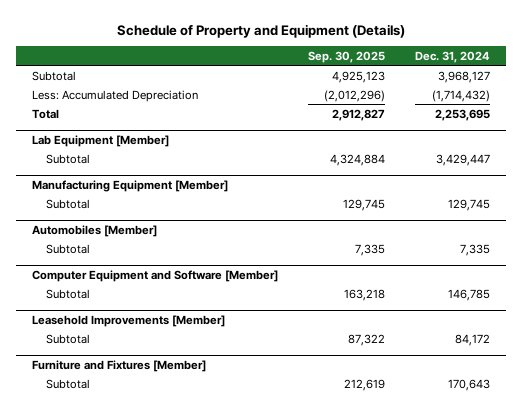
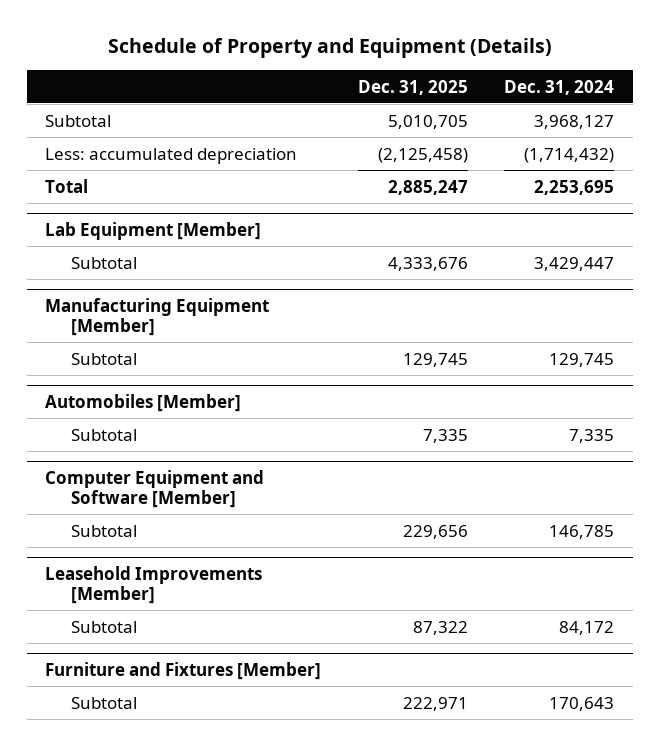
- | Sep. 30, 2025 | Dec. 31, 2024
+ | Dec. 31, 2025 | Dec. 31, 2024
- Less: Accumulated Depreciation | (2,012,296) | (1,714,432)
+ Less: accumulated depreciation | (2,125,458) | (1,714,432)

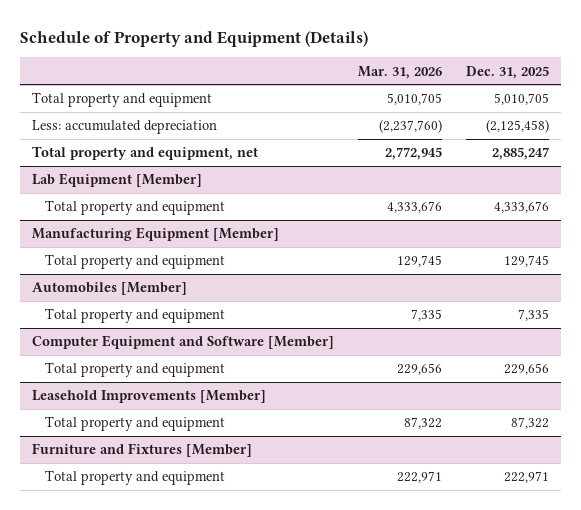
- | Dec. 31, 2025 | Dec. 31, 2024
+ | Mar. 31, 2026 | Dec. 31, 2025
- Subtotal | 5,010,705 | 3,968,127
+ Total property and equipment | 5,010,705 | 5,010,705
- Total | 2,885,247 | 2,253,695
+ Total property and equipment, net | 2,772,945 | 2,885,247
@ Lab Equipment [Member]
- Subtotal | 4,333,676 | 3,429,447
+ Total property and equipment | 4,333,676 | 4,333,676
@ Manufacturing Equipment [Member]
- Subtotal | 129,745 | 129,745
+ Total property and equipment | 129,745 | 129,745
@ Automobiles [Member]
- Subtotal | 7,335 | 7,335
+ Total property and equipment | 7,335 | 7,335
@ Computer Equipment and Software [Member]
- Subtotal | 229,656 | 146,785
+ Total property and equipment | 229,656 | 229,656
@ Leasehold Improvements [Member]
- Subtotal | 87,322 | 84,172
+ Total property and equipment | 87,322 | 87,322
@ Furniture and Fixtures [Member]
- Subtotal | 222,971 | 170,643
+ Total property and equipment | 222,971 | 222,971

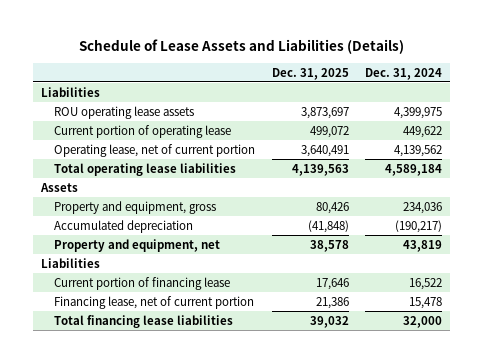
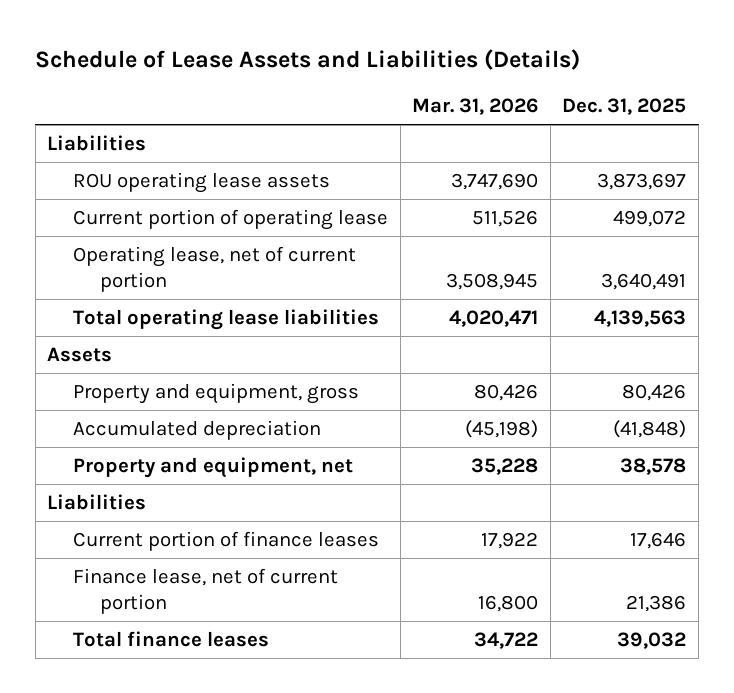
- | Dec. 31, 2025 | Dec. 31, 2024
+ | Mar. 31, 2026 | Dec. 31, 2025
- Current portion of financing lease | 17,646 | 16,522
- Financing lease, net of current portion | 21,386 | 15,478
- Total financing lease liabilities | 39,032 | 32,000
+ Current portion of finance leases | 17,922 | 17,646
+ Finance lease, net of current portion | 16,800 | 21,386
+ Total finance leases | 34,722 | 39,032

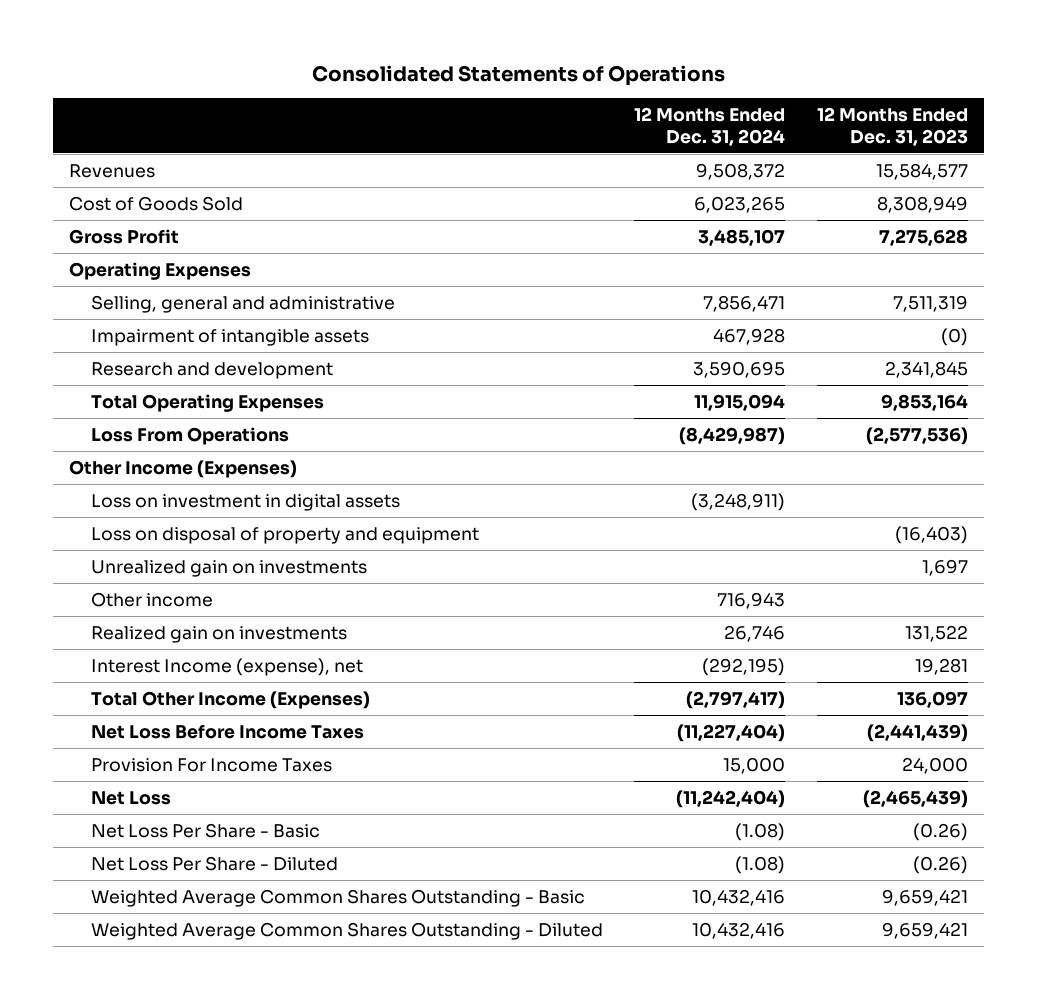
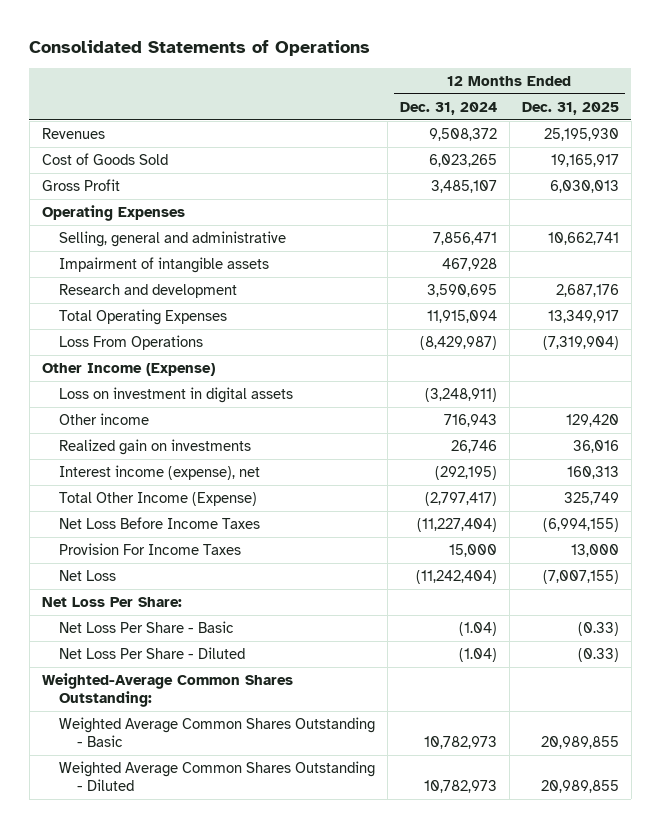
- | 12 Months Ended Dec. 31, 2024 | 12 Months Ended Dec. 31, 2023
+ | 12 Months Ended Dec. 31, 2024 | 12 Months Ended Dec. 31, 2025
- Other Income (Expenses)
+ Other Income (Expense)
- Loss on disposal of property and equipment | | (16,403)
- Unrealized gain on investments | | 1,697
- Interest Income (expense), net | (292,195) | 19,281
- Total Other Income (Expenses) | (2,797,417) | 136,097
+ Interest income (expense), net | (292,195) | 160,313
+ Total Other Income (Expense) | (2,797,417) | 325,749
- Net Loss Per Share - Basic | (1.08) | (0.26)
- Net Loss Per Share - Diluted | (1.08) | (0.26)
- Weighted Average Common Shares Outstanding - Basic | 10,432,416 | 9,659,421
- Weighted Average Common Shares Outstanding - Diluted | 10,432,416 | 9,659,421
+ Net Loss Per Share:
+ Net Loss Per Share - Basic | (1.04) | (0.33)
+ Net Loss Per Share - Diluted | (1.04) | (0.33)
+ Weighted-Average Common Shares Outstanding:
+ Weighted Average Common Shares Outstanding - Basic | 10,782,973 | 20,989,855
+ Weighted Average Common Shares Outstanding - Diluted | 10,782,973 | 20,989,855

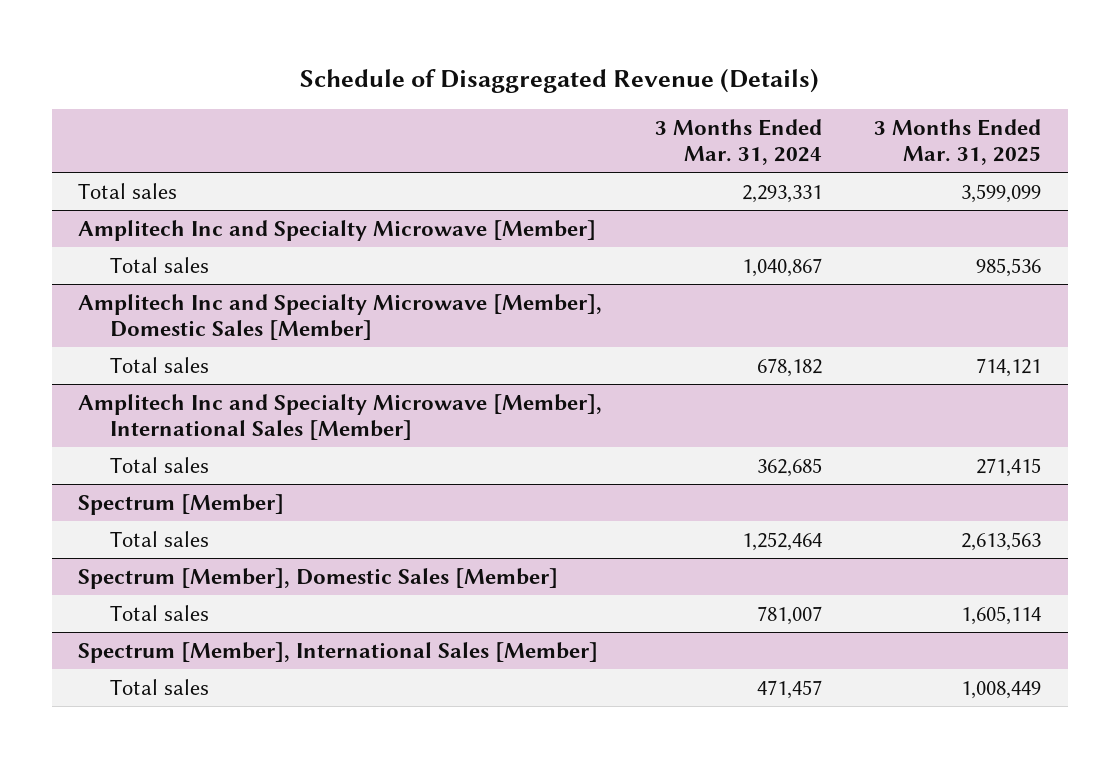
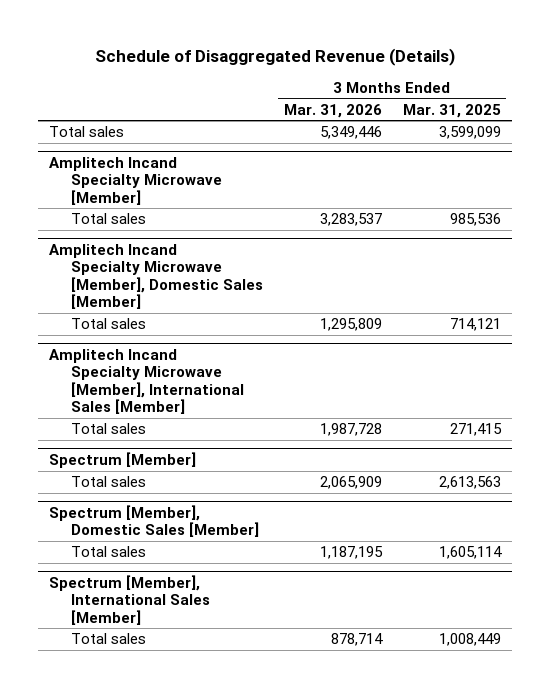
- | 3 Months Ended Mar. 31, 2024 | 3 Months Ended Mar. 31, 2025
+ | 3 Months Ended Mar. 31, 2026 | 3 Months Ended Mar. 31, 2025
- Amplitech Inc and Specialty Microwave [Member]
+ Amplitech Incand Specialty Microwave [Member]
- Amplitech Inc and Specialty Microwave [Member], Domestic Sales [Member]
+ Amplitech Incand Specialty Microwave [Member], Domestic Sales [Member]
- Amplitech Inc and Specialty Microwave [Member], International Sales [Member]
+ Amplitech Incand Specialty Microwave [Member], International Sales [Member]

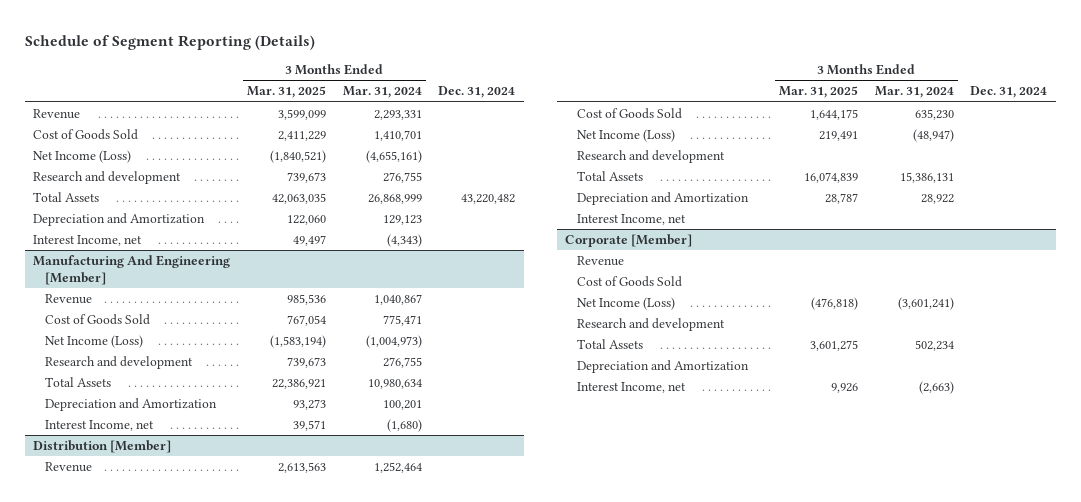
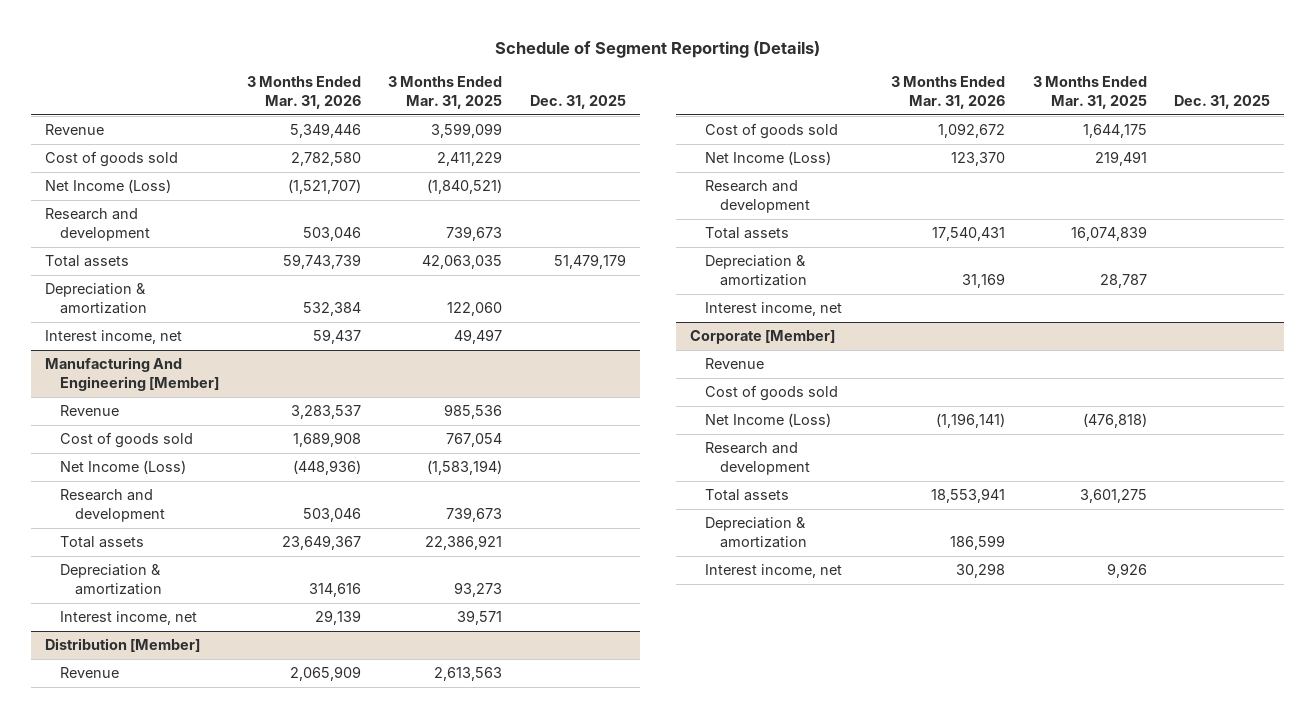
- | 3 Months Ended Mar. 31, 2025 | 3 Months Ended Mar. 31, 2024 | Dec. 31, 2024
+ | 3 Months Ended Mar. 31, 2026 | 3 Months Ended Mar. 31, 2025 | Dec. 31, 2025
- Cost of Goods Sold | 2,411,229 | 1,410,701 |
+ Cost of goods sold | 2,782,580 | 2,411,229 |
- Total Assets | 42,063,035 | 26,868,999 | 43,220,482
- Depreciation and Amortization | 122,060 | 129,123 |
- Interest Income, net | 49,497 | (4,343) |
+ Total assets | 59,743,739 | 42,063,035 | 51,479,179
+ Depreciation & amortization | 532,384 | 122,060 |
+ Interest income, net | 59,437 | 49,497 |
@ Manufacturing And Engineering [Member]
- Cost of Goods Sold | 767,054 | 775,471 |
+ Cost of goods sold | 1,689,908 | 767,054 |
- Total Assets | 22,386,921 | 10,980,634 |
- Depreciation and Amortization | 93,273 | 100,201 |
- Interest Income, net | 39,571 | (1,680) |
+ Total assets | 23,649,367 | 22,386,921 |
+ Depreciation & amortization | 314,616 | 93,273 |
+ Interest income, net | 29,139 | 39,571 |
@ Distribution [Member]
- Cost of Goods Sold | 1,644,175 | 635,230 |
+ Cost of goods sold | 1,092,672 | 1,644,175 |
- Total Assets | 16,074,839 | 15,386,131 |
- Depreciation and Amortization | 28,787 | 28,922 |
- Interest Income, net
+ Total assets | 17,540,431 | 16,074,839 |
+ Depreciation & amortization | 31,169 | 28,787 |
+ Interest income, net
@ Corporate [Member]
- Cost of Goods Sold
+ Cost of goods sold
- Total Assets | 3,601,275 | 502,234 |
- Depreciation and Amortization
- Interest Income, net | 9,926 | (2,663) |
+ Total assets | 18,553,941 | 3,601,275 |
+ Depreciation & amortization | 186,599 | |
+ Interest income, net | 30,298 | 9,926 |

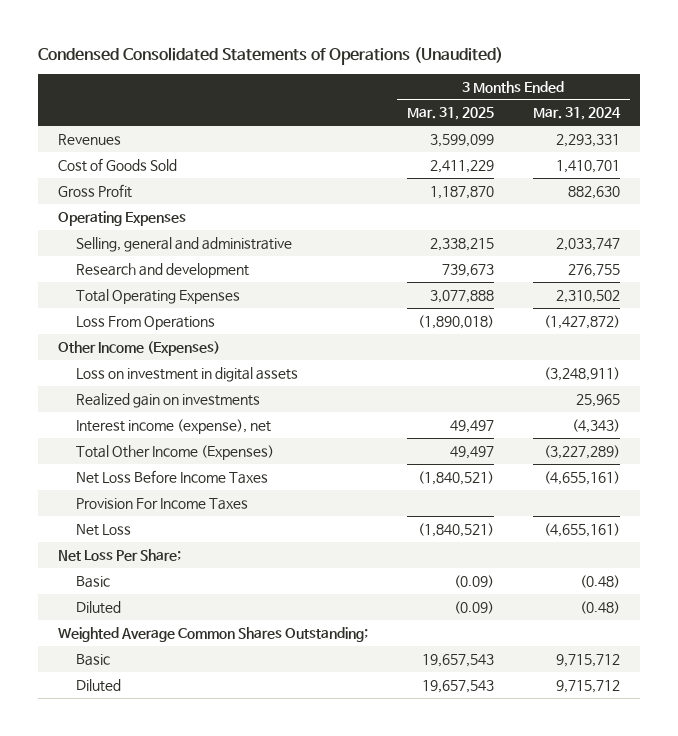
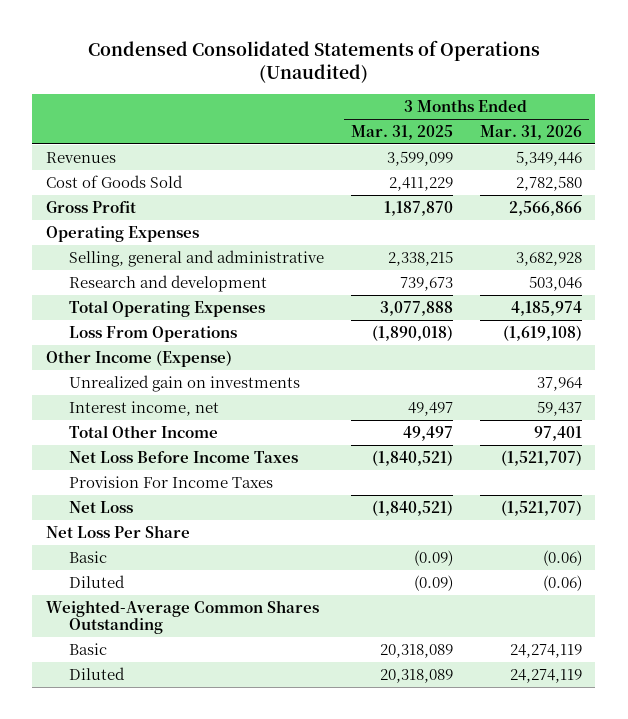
- | 3 Months Ended Mar. 31, 2025 | 3 Months Ended Mar. 31, 2024
+ | 3 Months Ended Mar. 31, 2025 | 3 Months Ended Mar. 31, 2026
- Other Income (Expenses)
- Loss on investment in digital assets | | (3,248,911)
- Realized gain on investments | | 25,965
- Interest income (expense), net | 49,497 | (4,343)
- Total Other Income (Expenses) | 49,497 | (3,227,289)
+ Other Income (Expense)
+ Unrealized gain on investments | | 37,964
+ Interest income, net | 49,497 | 59,437
+ Total Other Income | 49,497 | 97,401
- Net Loss Per Share;
+ Net Loss Per Share
- Weighted Average Common Shares Outstanding;
- Basic | 19,657,543 | 9,715,712
- Diluted | 19,657,543 | 9,715,712
+ Weighted-Average Common Shares Outstanding
+ Basic | 20,318,089 | 24,274,119
+ Diluted | 20,318,089 | 24,274,119

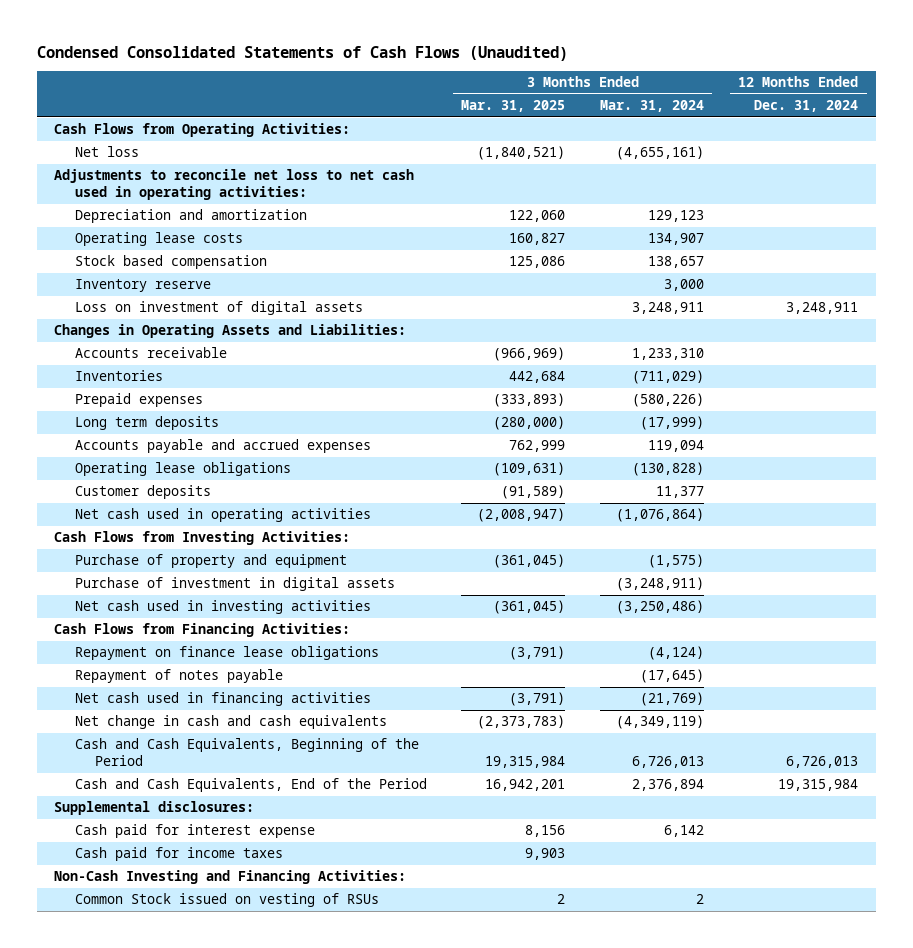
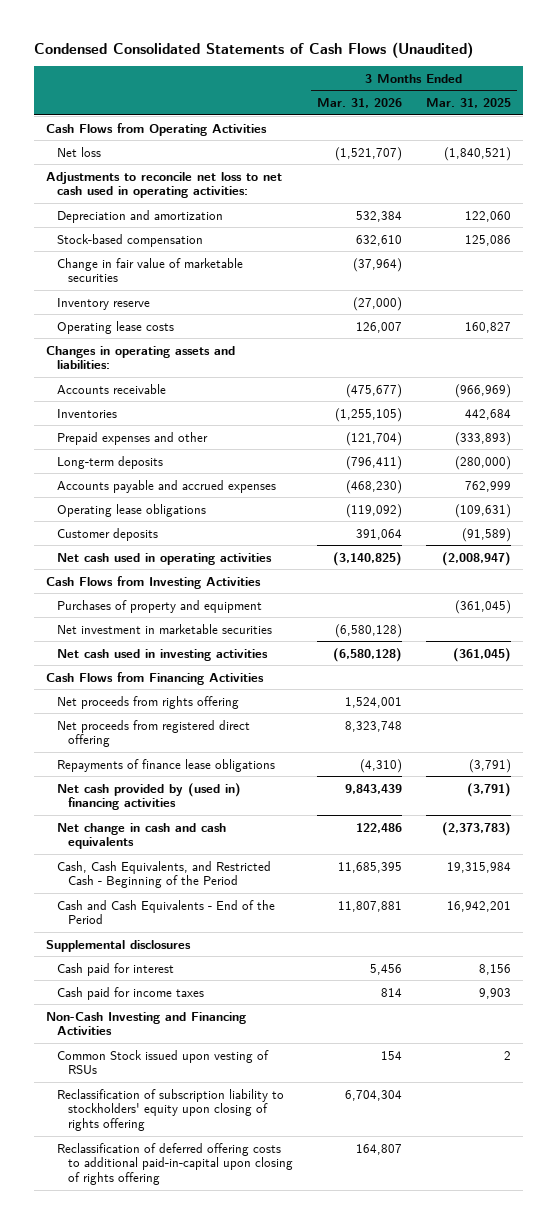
- | 3 Months Ended Mar. 31, 2025 | 3 Months Ended Mar. 31, 2024 | 12 Months Ended Dec. 31, 2024
+ | 3 Months Ended Mar. 31, 2026 | 3 Months Ended Mar. 31, 2025
- Cash Flows from Operating Activities:
+ Cash Flows from Operating Activities
- Stock based compensation | 125,086 | 138,657 |
+ Stock-based compensation | 632,610 | 125,086
+ Change in fair value of marketable securities | (37,964) |
- Loss on investment of digital assets | | 3,248,911 | 3,248,911
- Changes in Operating Assets and Liabilities:
moved down: Operating lease costs | 126,007 | 160,827
+ Changes in operating assets and liabilities:
- Prepaid expenses | (333,893) | (580,226) |
- Long term deposits | (280,000) | (17,999) |
+ Prepaid expenses and other | (121,704) | (333,893)
+ Long-term deposits | (796,411) | (280,000)
- Cash Flows from Investing Activities:
- Purchase of property and equipment | (361,045) | (1,575) |
- Purchase of investment in digital assets | | (3,248,911) |
+ Cash Flows from Investing Activities
+ Purchases of property and equipment | | (361,045)
+ Net investment in marketable securities | (6,580,128) |
- Cash Flows from Financing Activities:
- Repayment on finance lease obligations | (3,791) | (4,124) |
- Repayment of notes payable | | (17,645) |
- Net cash used in financing activities | (3,791) | (21,769) |
+ Cash Flows from Financing Activities
+ Net proceeds from rights offering | 1,524,001 |
+ Net proceeds from registered direct offering | 8,323,748 |
+ Repayments of finance lease obligations | (4,310) | (3,791)
+ Net cash provided by (used in) financing activities | 9,843,439 | (3,791)
- Cash and Cash Equivalents, Beginning of the Period | 19,315,984 | 6,726,013 | 6,726,013
- Cash and Cash Equivalents, End of the Period | 16,942,201 | 2,376,894 | 19,315,984
- Supplemental disclosures:
- Cash paid for interest expense | 8,156 | 6,142 |
+ Cash, Cash Equivalents, and Restricted Cash - Beginning of the Period | 11,685,395 | 19,315,984
+ Cash and Cash Equivalents - End of the Period | 11,807,881 | 16,942,201
+ Supplemental disclosures
+ Cash paid for interest | 5,456 | 8,156
- Non-Cash Investing and Financing Activities:
- Common Stock issued on vesting of RSUs | 2 | 2 |
+ Non-Cash Investing and Financing Activities
+ Common Stock issued upon vesting of RSUs | 154 | 2
+ Reclassification of subscription liability to stockholders' equity upon closing of rights offering | 6,704,304 |
+ Reclassification of deferred offering costs to additional paid-in-capital upon closing of rights offering | 164,807 |

